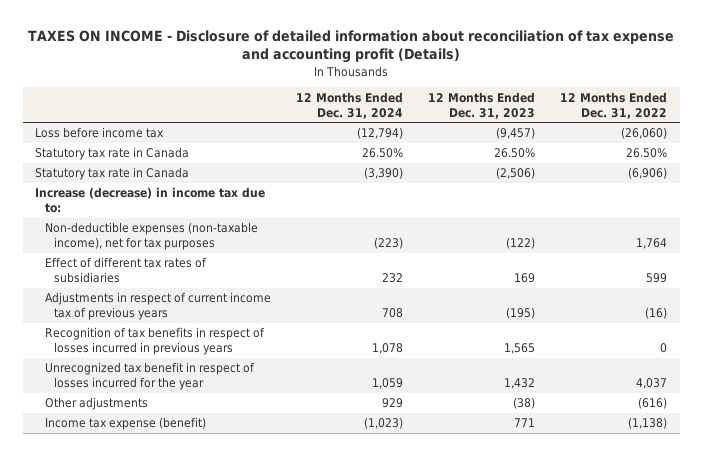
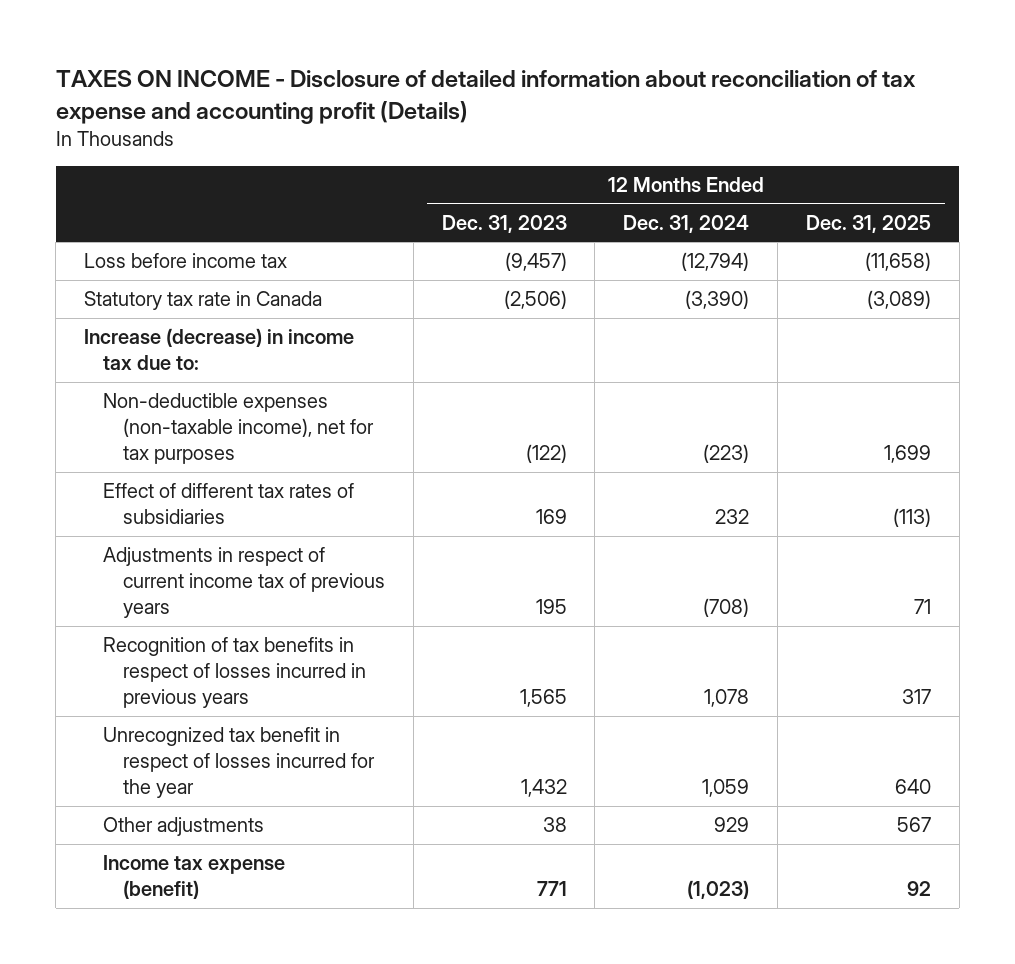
- | 12 Months Ended Dec. 31, 2024 | 12 Months Ended Dec. 31, 2023 | 12 Months Ended Dec. 31, 2022
+ | 12 Months Ended Dec. 31, 2023 | 12 Months Ended Dec. 31, 2024 | 12 Months Ended Dec. 31, 2025
- Statutory tax rate in Canada | 26.50% | 26.50% | 26.50%
- Adjustments in respect of current income tax of previous years | 708 | (195) | (16)
+ Adjustments in respect of current income tax of previous years | 195 | (708) | 71
- Other adjustments | 929 | (38) | (616)
+ Other adjustments | 38 | 929 | 567

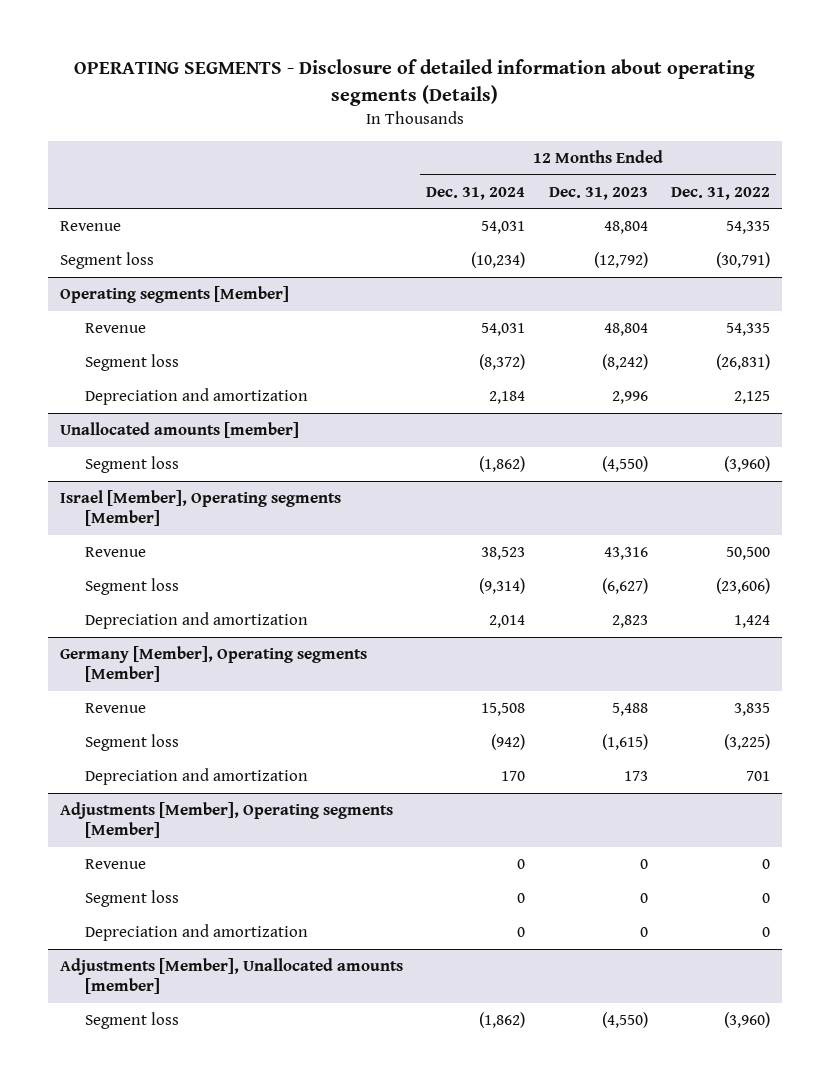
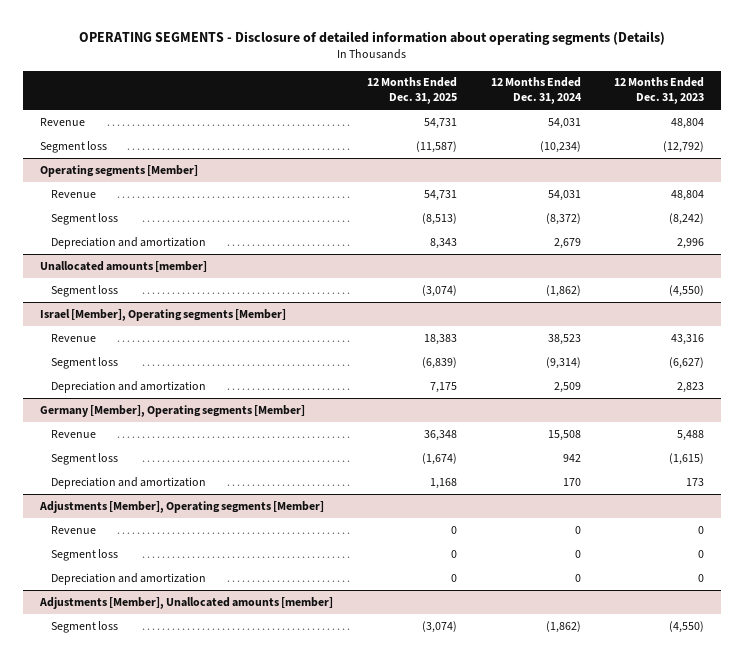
- | 12 Months Ended Dec. 31, 2024 | 12 Months Ended Dec. 31, 2023 | 12 Months Ended Dec. 31, 2022
+ | 12 Months Ended Dec. 31, 2025 | 12 Months Ended Dec. 31, 2024 | 12 Months Ended Dec. 31, 2023
@ Operating segments [Member]
- Depreciation and amortization | 2,184 | 2,996 | 2,125
+ Depreciation and amortization | 8,343 | 2,679 | 2,996
@ Israel [Member], Operating segments [Member]
- Depreciation and amortization | 2,014 | 2,823 | 1,424
+ Depreciation and amortization | 7,175 | 2,509 | 2,823
@ Germany [Member], Operating segments [Member]
- Segment loss | (942) | (1,615) | (3,225)
+ Segment loss | (1,674) | 942 | (1,615)

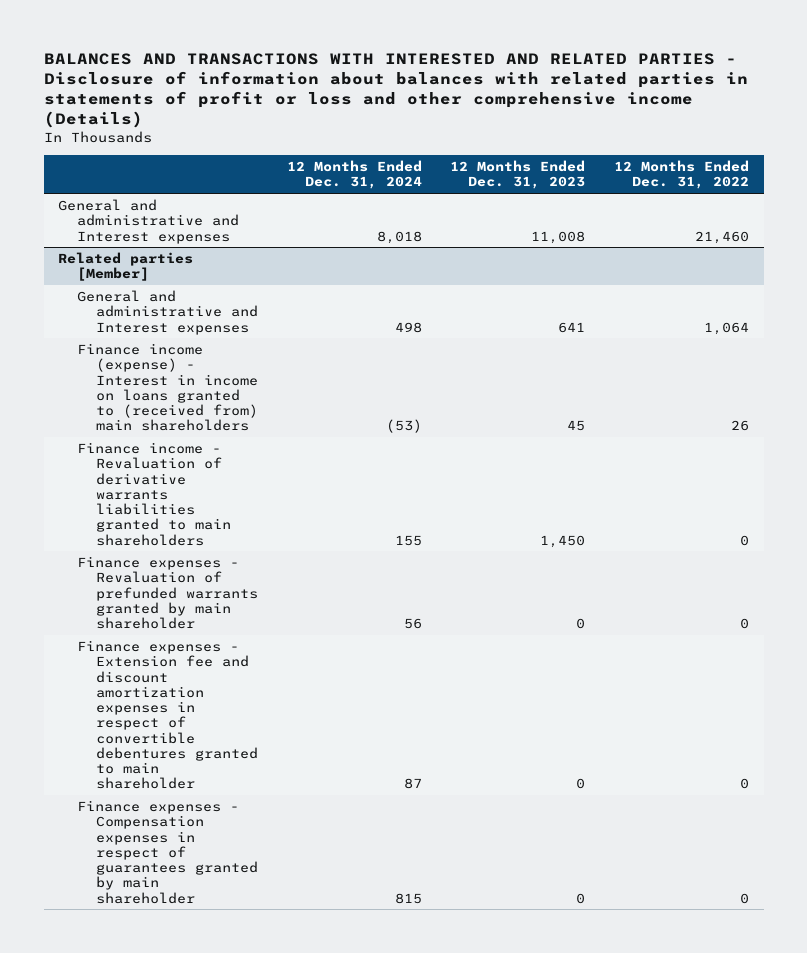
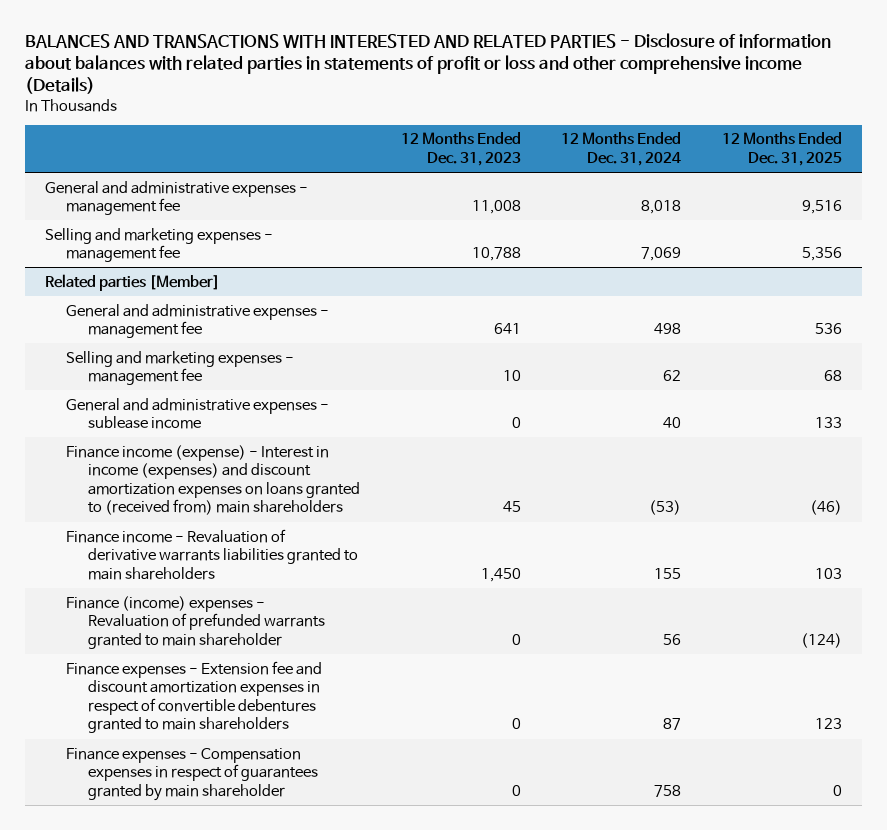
- | 12 Months Ended Dec. 31, 2024 | 12 Months Ended Dec. 31, 2023 | 12 Months Ended Dec. 31, 2022
+ | 12 Months Ended Dec. 31, 2023 | 12 Months Ended Dec. 31, 2024 | 12 Months Ended Dec. 31, 2025
- General and administrative and Interest expenses | 8,018 | 11,008 | 21,460
+ General and administrative expenses - management fee | 11,008 | 8,018 | 9,516
+ Selling and marketing expenses - management fee | 10,788 | 7,069 | 5,356
@ Related parties [Member]
- General and administrative and Interest expenses | 498 | 641 | 1,064
- Finance income (expense) - Interest in income on loans granted to (received from) main shareholders | (53) | 45 | 26
+ General and administrative expenses - management fee | 641 | 498 | 536
+ Selling and marketing expenses - management fee | 10 | 62 | 68
+ General and administrative expenses - sublease income | 0 | 40 | 133
+ Finance income (expense) - Interest in income (expenses) and discount amortization expenses on loans granted to (received from) main shareholders | 45 | (53) | (46)
- Finance expenses - Revaluation of prefunded warrants granted by main shareholder | 56 | 0 | 0
- Finance expenses - Extension fee and discount amortization expenses in respect of convertible debentures granted to main shareholder | 87 | 0 | 0
- Finance expenses - Compensation expenses in respect of guarantees granted by main shareholder | 815 | 0 | 0
+ Finance (income) expenses - Revaluation of prefunded warrants granted to main shareholder | 0 | 56 | (124)
+ Finance expenses - Extension fee and discount amortization expenses in respect of convertible debentures granted to main shareholders | 0 | 87 | 123
+ Finance expenses - Compensation expenses in respect of guarantees granted by main shareholder | 0 | 758 | 0

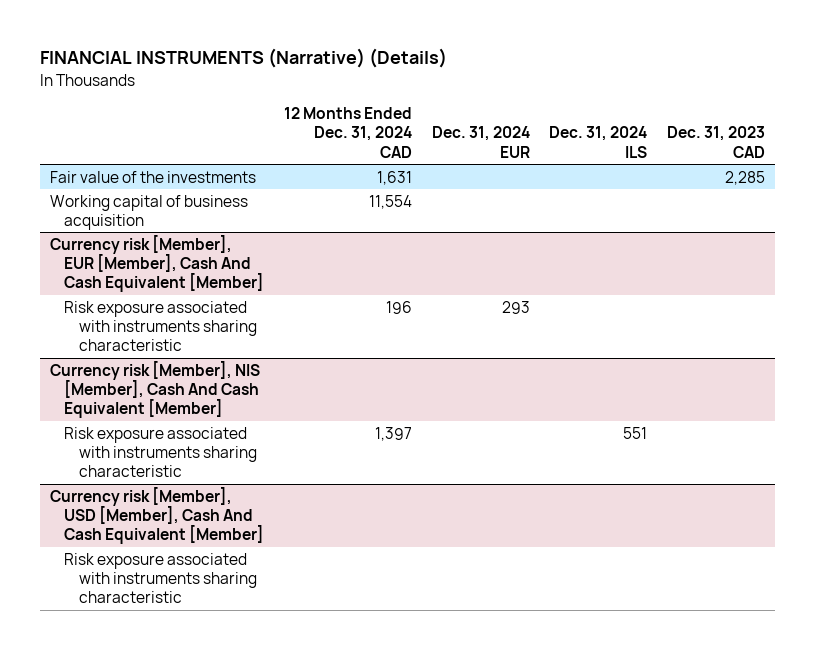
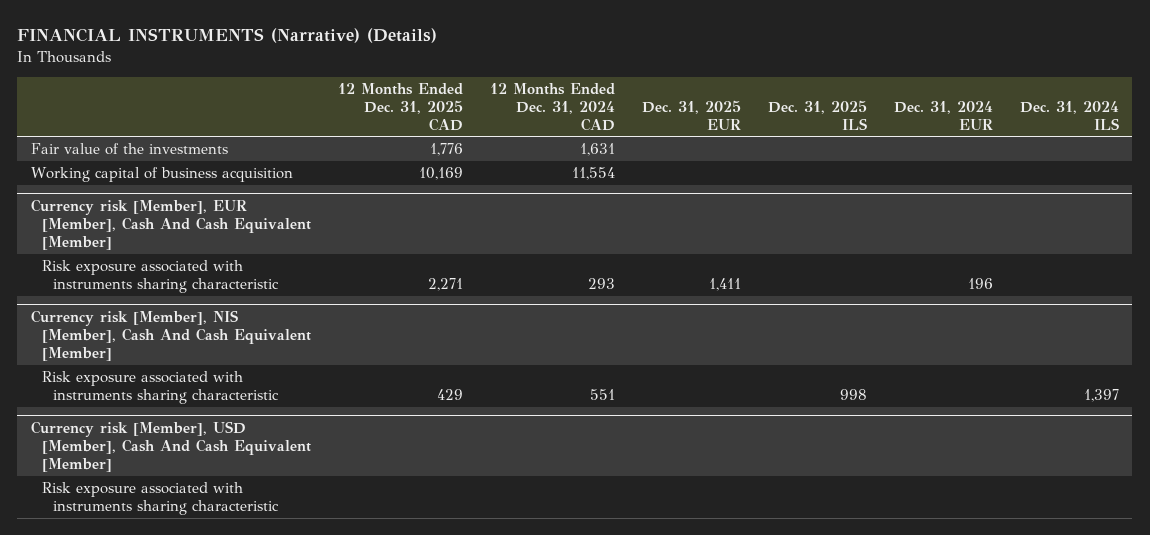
- | 12 Months Ended Dec. 31, 2024 CAD | Dec. 31, 2024 EUR | Dec. 31, 2024 ILS | Dec. 31, 2023 CAD
+ | 12 Months Ended Dec. 31, 2025 CAD | 12 Months Ended Dec. 31, 2024 CAD | Dec. 31, 2025 EUR | Dec. 31, 2025 ILS | Dec. 31, 2024 EUR | Dec. 31, 2024 ILS
@ Currency risk [Member], EUR [Member], Cash And Cash Equivalent [Member]
- Risk exposure associated with instruments sharing characteristic | 196 | 293 | |
+ Risk exposure associated with instruments sharing characteristic | 2,271 | 293 | 1,411 | | 196 |
@ Currency risk [Member], NIS [Member], Cash And Cash Equivalent [Member]
- Risk exposure associated with instruments sharing characteristic | 1,397 | | 551 |
+ Risk exposure associated with instruments sharing characteristic | 429 | 551 | | 998 | | 1,397

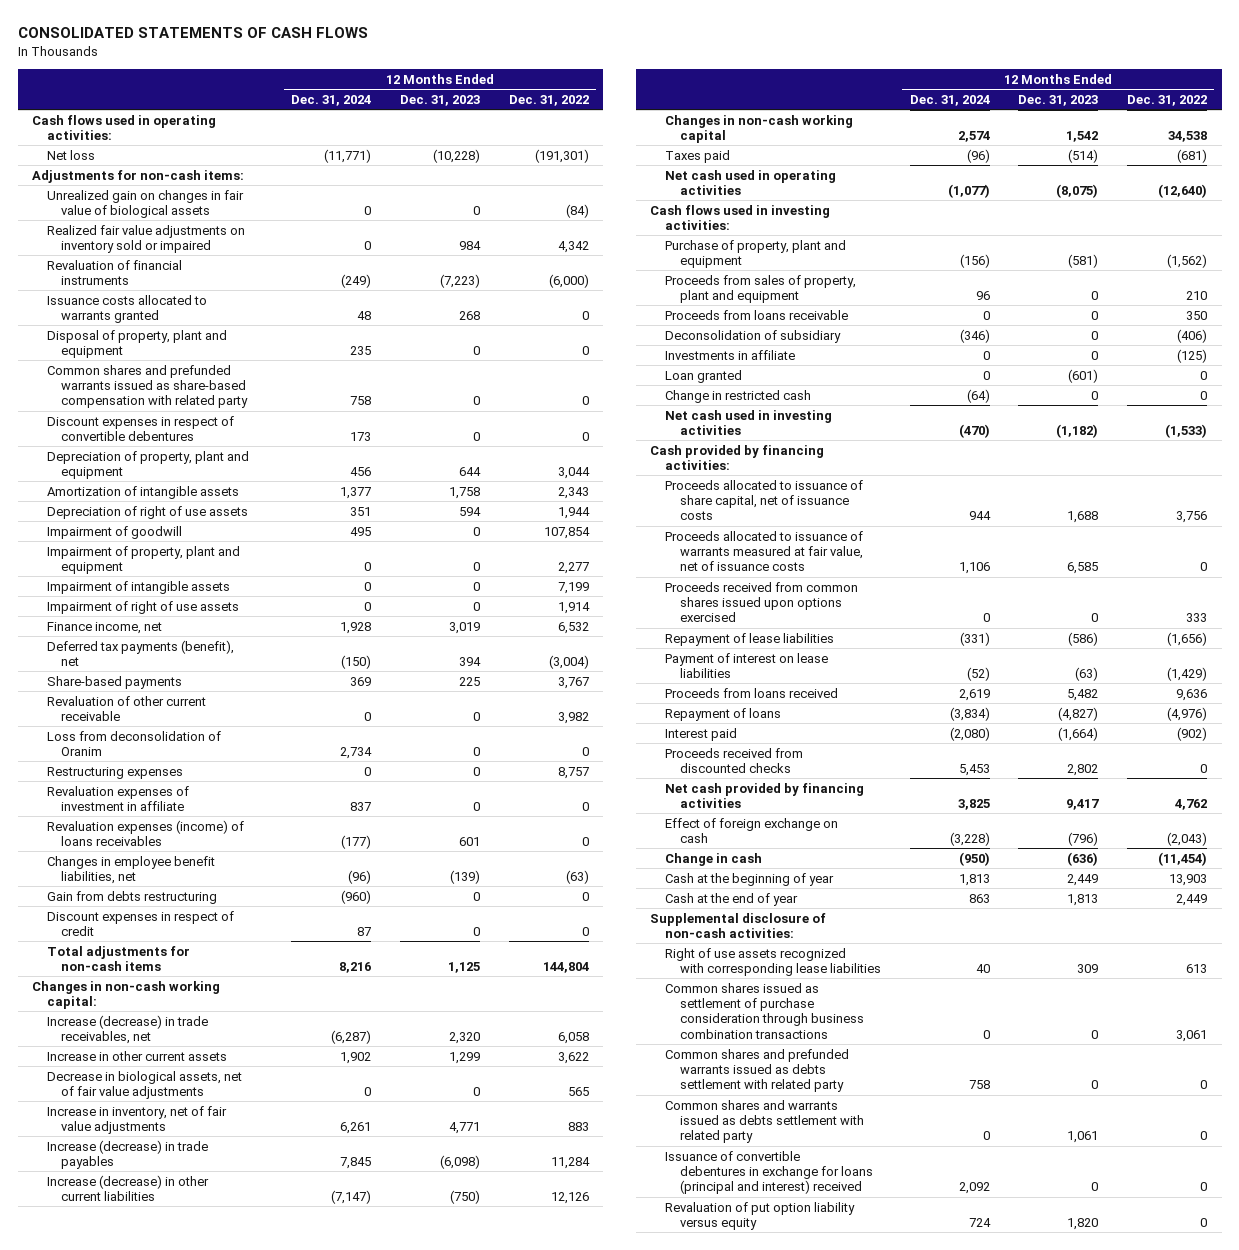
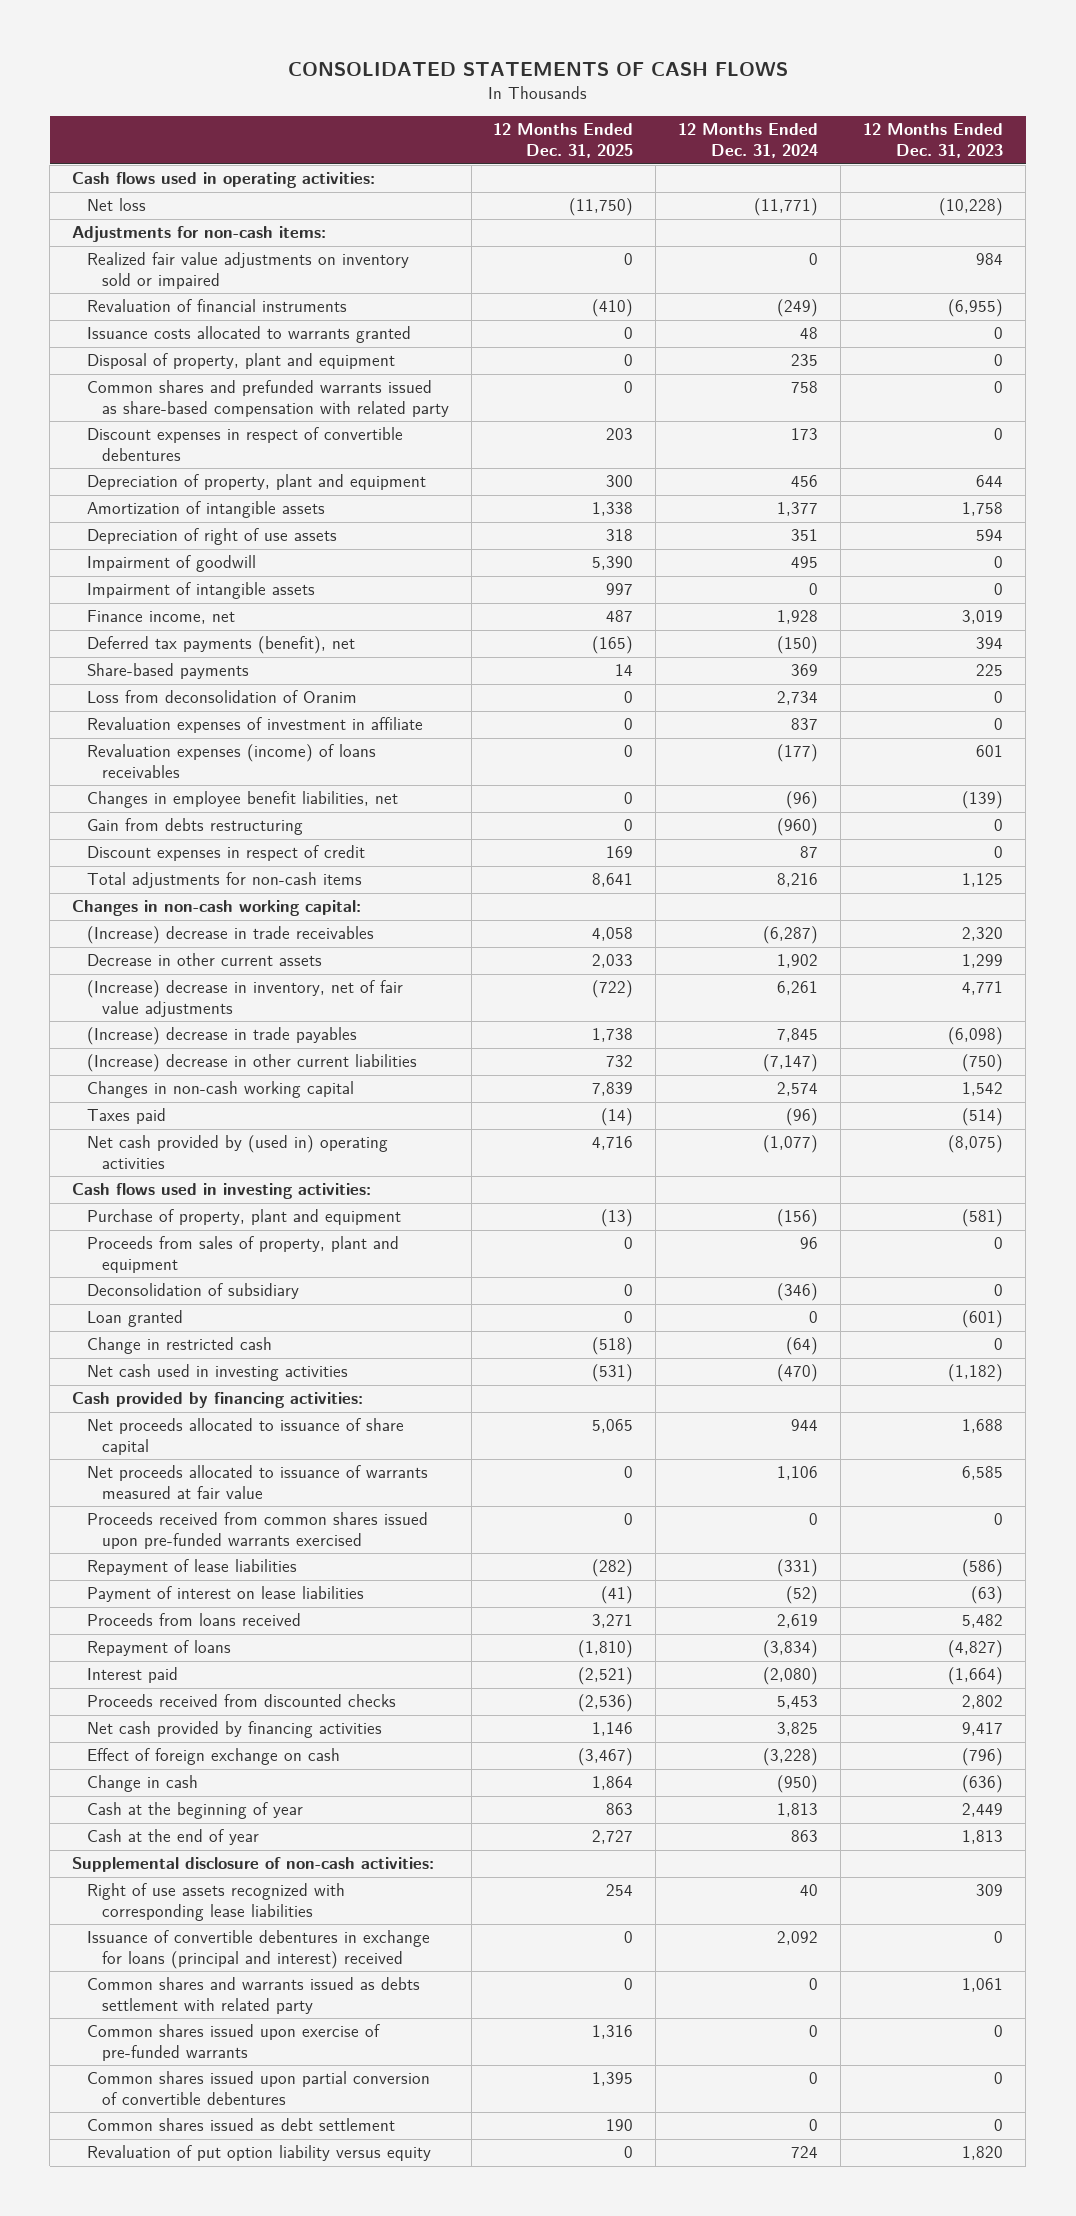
- | 12 Months Ended Dec. 31, 2024 | 12 Months Ended Dec. 31, 2023 | 12 Months Ended Dec. 31, 2022
+ | 12 Months Ended Dec. 31, 2025 | 12 Months Ended Dec. 31, 2024 | 12 Months Ended Dec. 31, 2023
- Unrealized gain on changes in fair value of biological assets | 0 | 0 | (84)
- Revaluation of financial instruments | (249) | (7,223) | (6,000)
- Issuance costs allocated to warrants granted | 48 | 268 | 0
+ Revaluation of financial instruments | (410) | (249) | (6,955)
+ Issuance costs allocated to warrants granted | 0 | 48 | 0
- Impairment of property, plant and equipment | 0 | 0 | 2,277
- Impairment of right of use assets | 0 | 0 | 1,914
- Revaluation of other current receivable | 0 | 0 | 3,982
- Restructuring expenses | 0 | 0 | 8,757
- Increase (decrease) in trade receivables, net | (6,287) | 2,320 | 6,058
- Increase in other current assets | 1,902 | 1,299 | 3,622
- Decrease in biological assets, net of fair value adjustments | 0 | 0 | 565
- Increase in inventory, net of fair value adjustments | 6,261 | 4,771 | 883
- Increase (decrease) in trade payables | 7,845 | (6,098) | 11,284
- Increase (decrease) in other current liabilities | (7,147) | (750) | 12,126
+ (Increase) decrease in trade receivables | 4,058 | (6,287) | 2,320
+ Decrease in other current assets | 2,033 | 1,902 | 1,299
+ (Increase) decrease in inventory, net of fair value adjustments | (722) | 6,261 | 4,771
+ (Increase) decrease in trade payables | 1,738 | 7,845 | (6,098)
+ (Increase) decrease in other current liabilities | 732 | (7,147) | (750)
- Net cash used in operating activities | (1,077) | (8,075) | (12,640)
+ Net cash provided by (used in) operating activities | 4,716 | (1,077) | (8,075)
- Proceeds from loans receivable | 0 | 0 | 350
- Investments in affiliate | 0 | 0 | (125)
- Proceeds allocated to issuance of share capital, net of issuance costs | 944 | 1,688 | 3,756
- Proceeds allocated to issuance of warrants measured at fair value, net of issuance costs | 1,106 | 6,585 | 0
- Proceeds received from common shares issued upon options exercised | 0 | 0 | 333
+ Net proceeds allocated to issuance of share capital | 5,065 | 944 | 1,688
+ Net proceeds allocated to issuance of warrants measured at fair value | 0 | 1,106 | 6,585
+ Proceeds received from common shares issued upon pre-funded warrants exercised | 0 | 0 | 0
- Common shares issued as settlement of purchase consideration through business combination transactions | 0 | 0 | 3,061
- Common shares and prefunded warrants issued as debts settlement with related party | 758 | 0 | 0
moved down: Common shares and warrants issued as debts settlement with related party | 0 | 0 | 1,061
+ Common shares issued upon exercise of pre-funded warrants | 1,316 | 0 | 0
+ Common shares issued upon partial conversion of convertible debentures | 1,395 | 0 | 0
+ Common shares issued as debt settlement | 190 | 0 | 0

